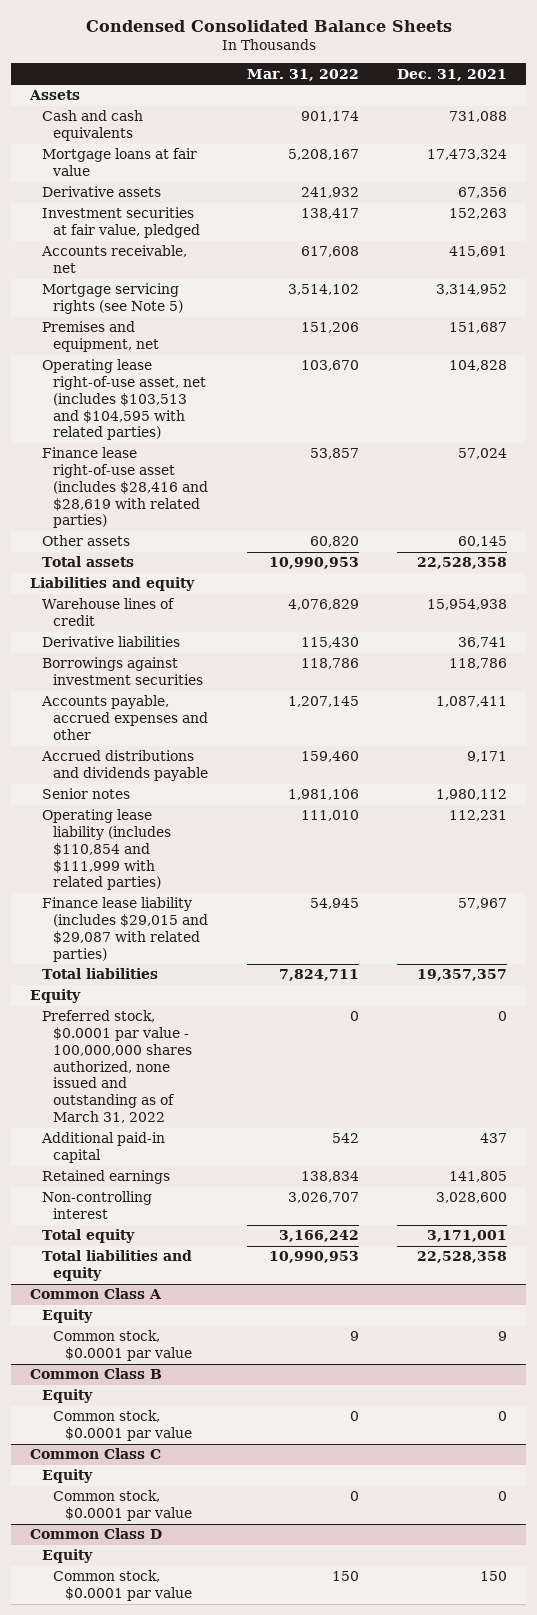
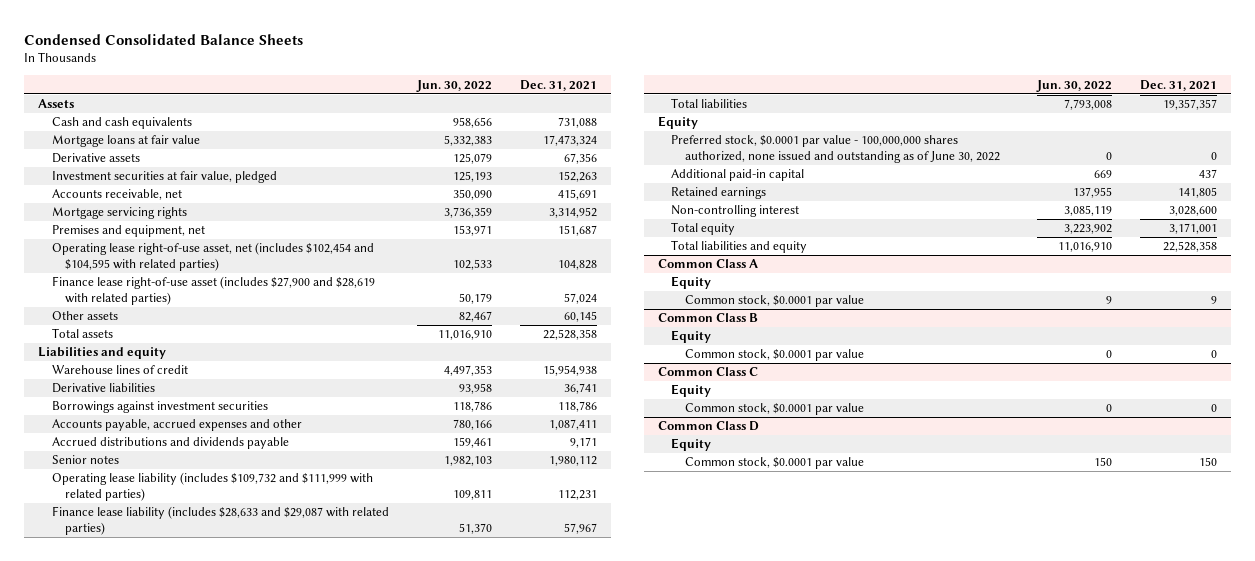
- | Mar. 31, 2022 | Dec. 31, 2021
+ | Jun. 30, 2022 | Dec. 31, 2021
- Mortgage servicing rights (see Note 5) | 3,514,102 | 3,314,952
+ Mortgage servicing rights | 3,736,359 | 3,314,952
- Operating lease right-of-use asset, net (includes $103,513 and $104,595 with related parties) | 103,670 | 104,828
- Finance lease right-of-use asset (includes $28,416 and $28,619 with related parties) | 53,857 | 57,024
+ Operating lease right-of-use asset, net (includes $102,454 and $104,595 with related parties) | 102,533 | 104,828
+ Finance lease right-of-use asset (includes $27,900 and $28,619 with related parties) | 50,179 | 57,024
- Operating lease liability (includes $110,854 and $111,999 with related parties) | 111,010 | 112,231
- Finance lease liability (includes $29,015 and $29,087 with related parties) | 54,945 | 57,967
+ Operating lease liability (includes $109,732 and $111,999 with related parties) | 109,811 | 112,231
+ Finance lease liability (includes $28,633 and $29,087 with related parties) | 51,370 | 57,967
- Preferred stock, $0.0001 par value - 100,000,000 shares authorized, none issued and outstanding as of March 31, 2022 | 0 | 0
+ Preferred stock, $0.0001 par value - 100,000,000 shares authorized, none issued and outstanding as of June 30, 2022 | 0 | 0

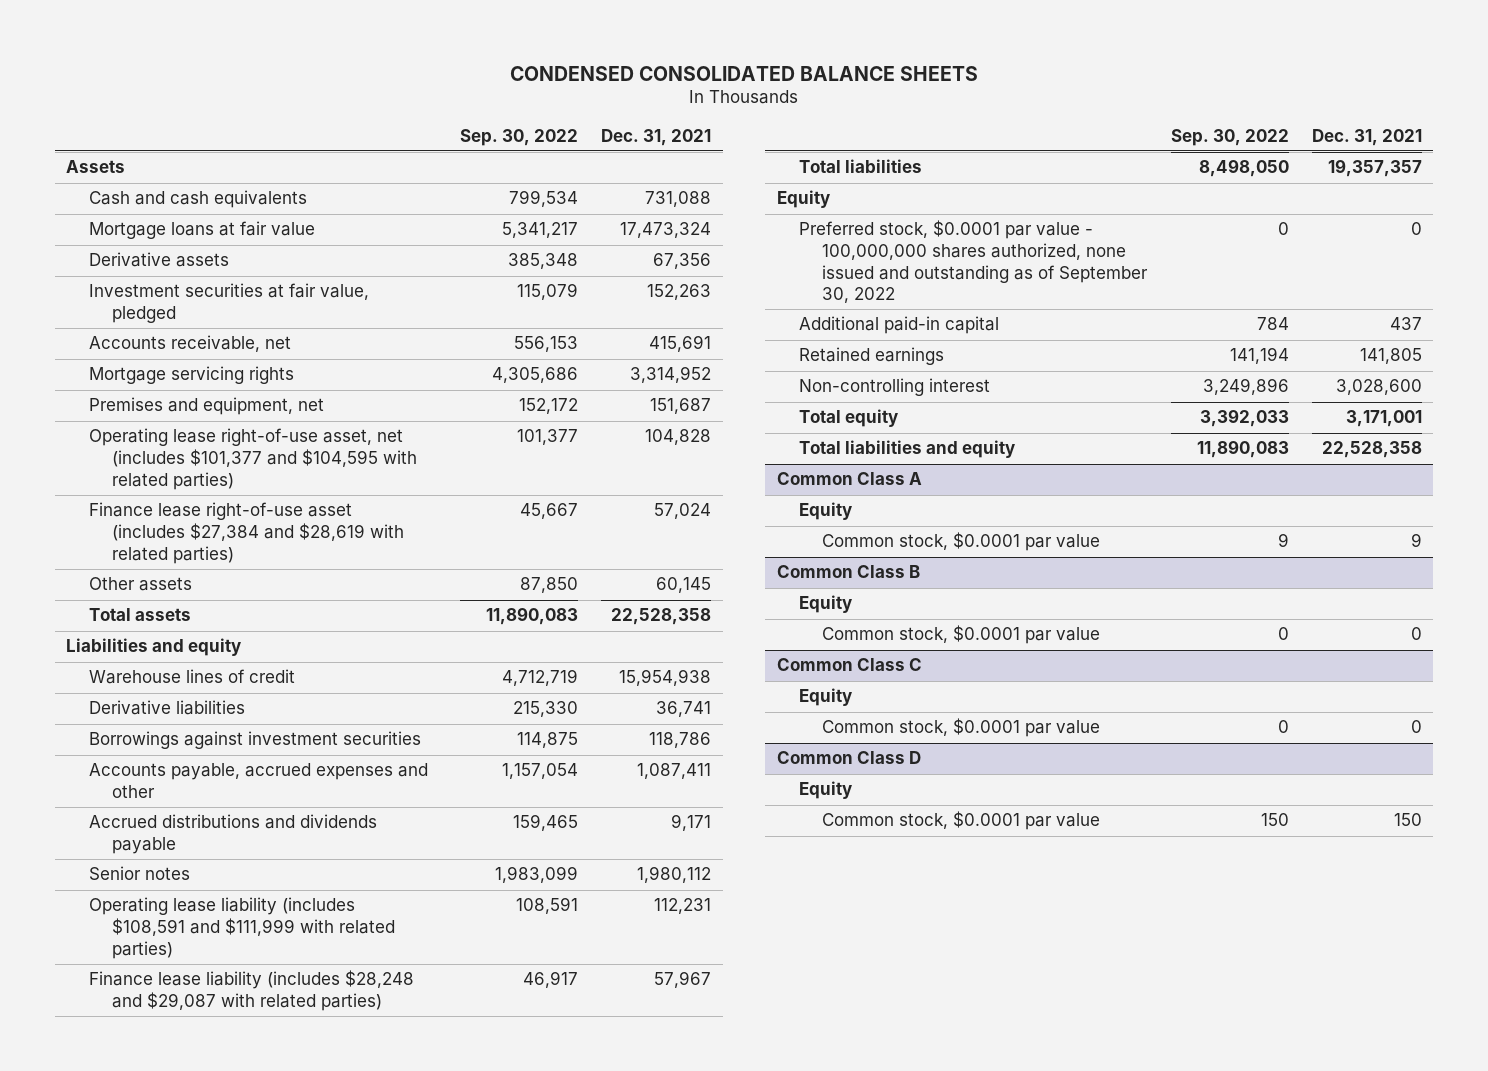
- Condensed Consolidated Balance Sheets
+ CONDENSED CONSOLIDATED BALANCE SHEETS
- | Jun. 30, 2022 | Dec. 31, 2021
+ | Sep. 30, 2022 | Dec. 31, 2021
- Operating lease right-of-use asset, net (includes $102,454 and $104,595 with related parties) | 102,533 | 104,828
- Finance lease right-of-use asset (includes $27,900 and $28,619 with related parties) | 50,179 | 57,024
+ Operating lease right-of-use asset, net (includes $101,377 and $104,595 with related parties) | 101,377 | 104,828
+ Finance lease right-of-use asset (includes $27,384 and $28,619 with related parties) | 45,667 | 57,024
- Operating lease liability (includes $109,732 and $111,999 with related parties) | 109,811 | 112,231
- Finance lease liability (includes $28,633 and $29,087 with related parties) | 51,370 | 57,967
+ Operating lease liability (includes $108,591 and $111,999 with related parties) | 108,591 | 112,231
+ Finance lease liability (includes $28,248 and $29,087 with related parties) | 46,917 | 57,967
- Preferred stock, $0.0001 par value - 100,000,000 shares authorized, none issued and outstanding as of June 30, 2022 | 0 | 0
+ Preferred stock, $0.0001 par value - 100,000,000 shares authorized, none issued and outstanding as of September 30, 2022 | 0 | 0

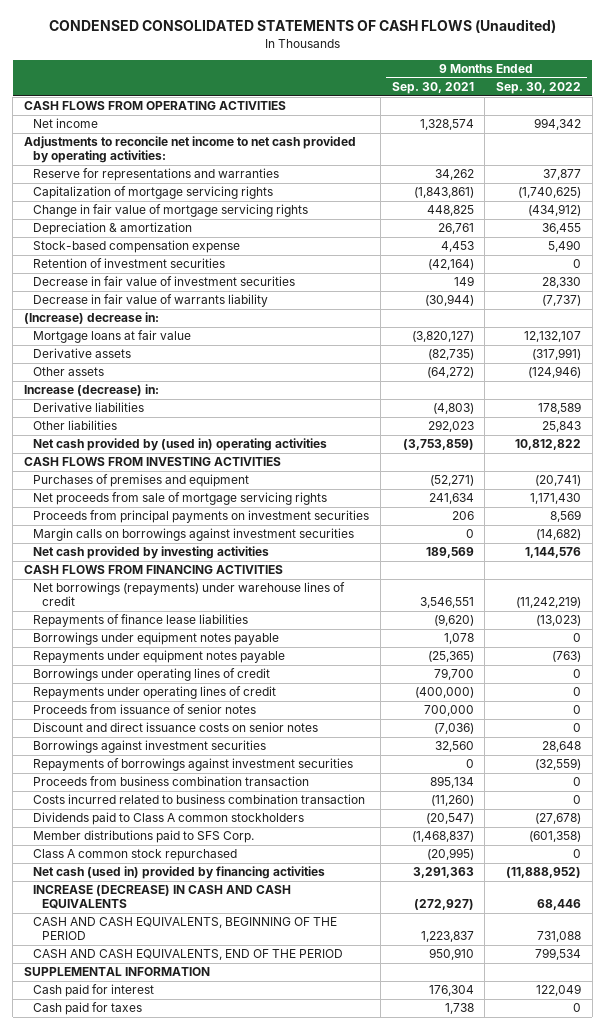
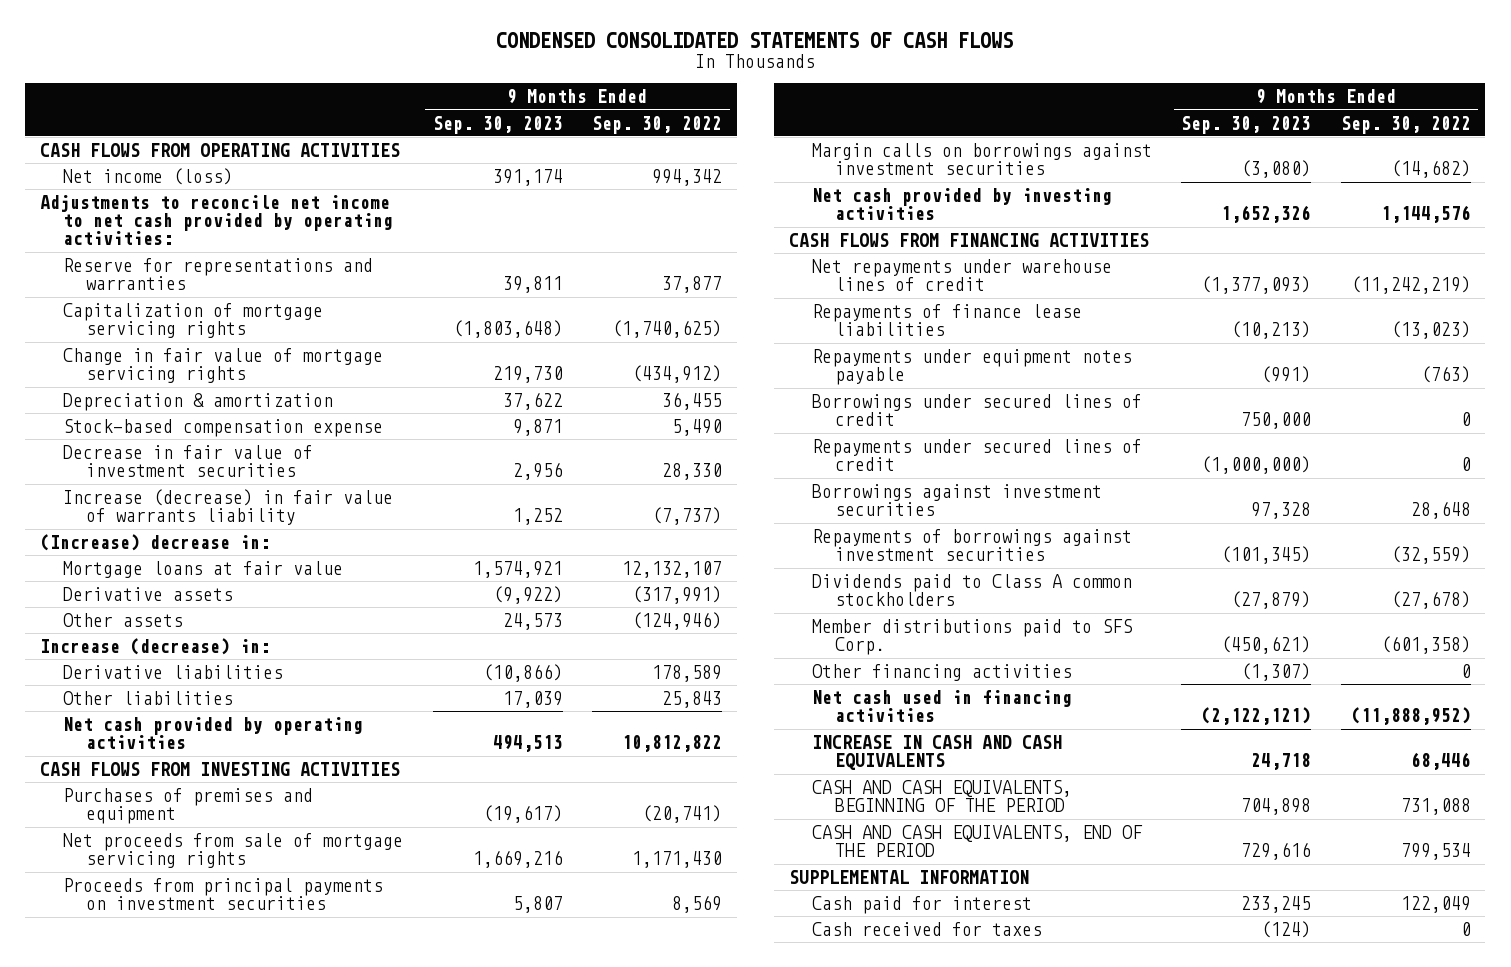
- CONDENSED CONSOLIDATED STATEMENTS OF CASH FLOWS (Unaudited)
+ CONDENSED CONSOLIDATED STATEMENTS OF CASH FLOWS
- | 9 Months Ended Sep. 30, 2021 | 9 Months Ended Sep. 30, 2022
+ | 9 Months Ended Sep. 30, 2023 | 9 Months Ended Sep. 30, 2022
- Net income | 1,328,574 | 994,342
+ Net income (loss) | 391,174 | 994,342
- Retention of investment securities | (42,164) | 0
- Decrease in fair value of warrants liability | (30,944) | (7,737)
+ Increase (decrease) in fair value of warrants liability | 1,252 | (7,737)
- Net cash provided by (used in) operating activities | (3,753,859) | 10,812,822
+ Net cash provided by operating activities | 494,513 | 10,812,822
- Net borrowings (repayments) under warehouse lines of credit | 3,546,551 | (11,242,219)
+ Net repayments under warehouse lines of credit | (1,377,093) | (11,242,219)
- Borrowings under equipment notes payable | 1,078 | 0
- Borrowings under operating lines of credit | 79,700 | 0
- Repayments under operating lines of credit | (400,000) | 0
- Proceeds from issuance of senior notes | 700,000 | 0
- Discount and direct issuance costs on senior notes | (7,036) | 0
+ Borrowings under secured lines of credit | 750,000 | 0
+ Repayments under secured lines of credit | (1,000,000) | 0
- Proceeds from business combination transaction | 895,134 | 0
- Costs incurred related to business combination transaction | (11,260) | 0
- Class A common stock repurchased | (20,995) | 0
- Net cash (used in) provided by financing activities | 3,291,363 | (11,888,952)
- INCREASE (DECREASE) IN CASH AND CASH EQUIVALENTS | (272,927) | 68,446
+ Other financing activities | (1,307) | 0
+ Net cash used in financing activities | (2,122,121) | (11,888,952)
+ INCREASE IN CASH AND CASH EQUIVALENTS | 24,718 | 68,446
- Cash paid for taxes | 1,738 | 0
+ Cash received for taxes | (124) | 0

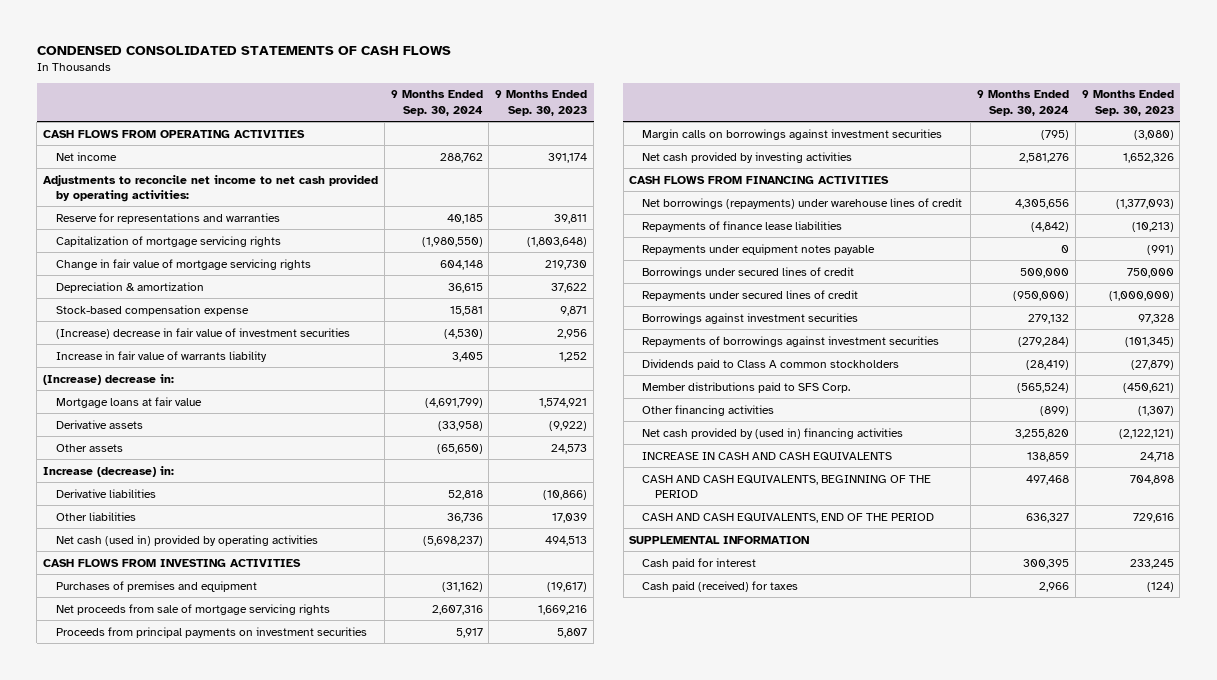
- | 9 Months Ended Sep. 30, 2023 | 9 Months Ended Sep. 30, 2022
+ | 9 Months Ended Sep. 30, 2024 | 9 Months Ended Sep. 30, 2023
- Net income (loss) | 391,174 | 994,342
+ Net income | 288,762 | 391,174
- Decrease in fair value of investment securities | 2,956 | 28,330
- Increase (decrease) in fair value of warrants liability | 1,252 | (7,737)
+ (Increase) decrease in fair value of investment securities | (4,530) | 2,956
+ Increase in fair value of warrants liability | 3,405 | 1,252
- Net cash provided by operating activities | 494,513 | 10,812,822
+ Net cash (used in) provided by operating activities | (5,698,237) | 494,513
- Net repayments under warehouse lines of credit | (1,377,093) | (11,242,219)
+ Net borrowings (repayments) under warehouse lines of credit | 4,305,656 | (1,377,093)
- Net cash used in financing activities | (2,122,121) | (11,888,952)
+ Net cash provided by (used in) financing activities | 3,255,820 | (2,122,121)
- Cash received for taxes | (124) | 0
+ Cash paid (received) for taxes | 2,966 | (124)

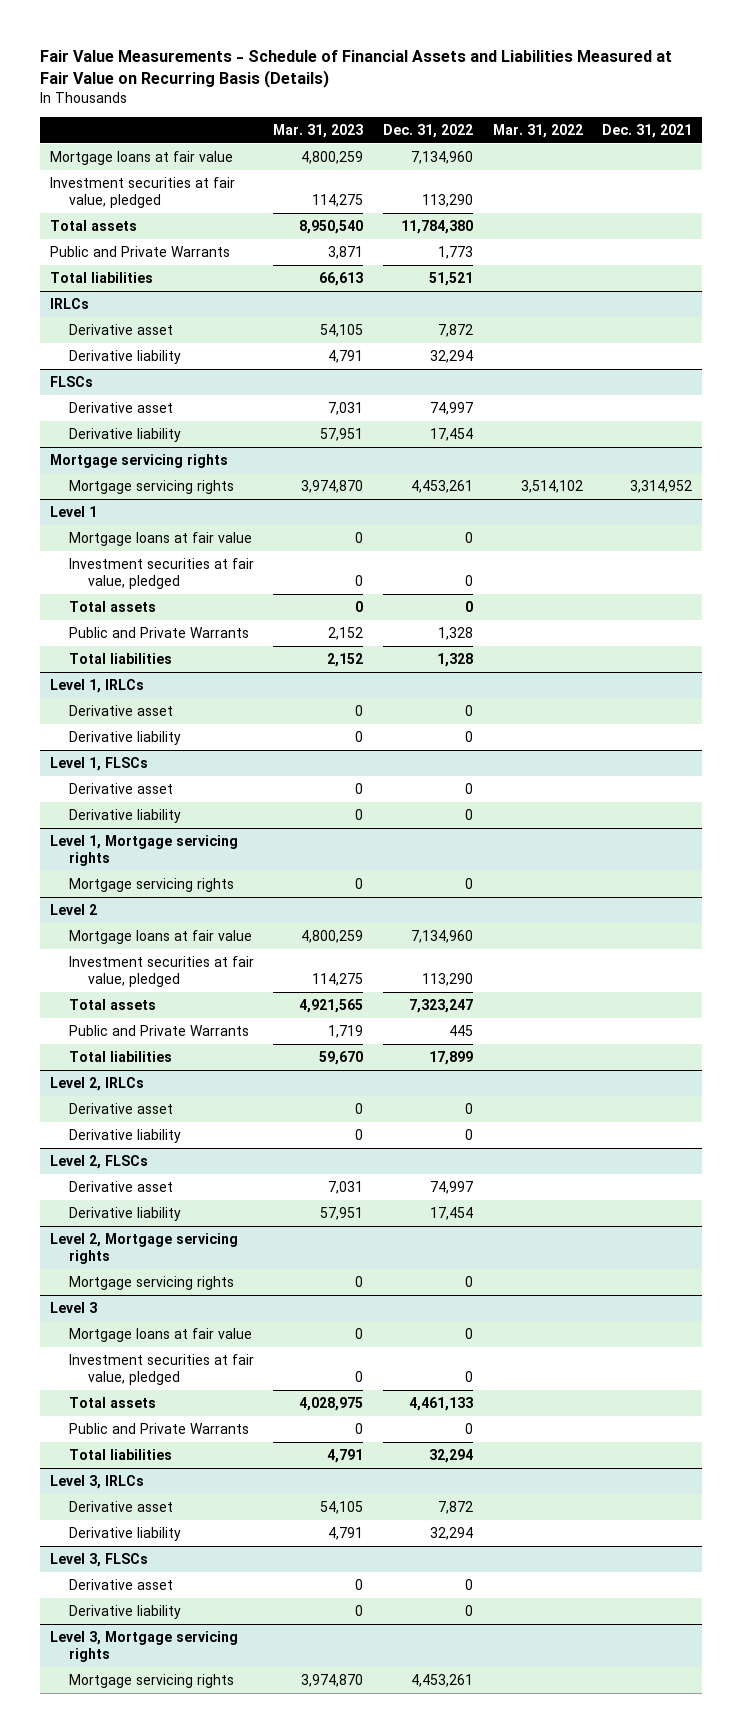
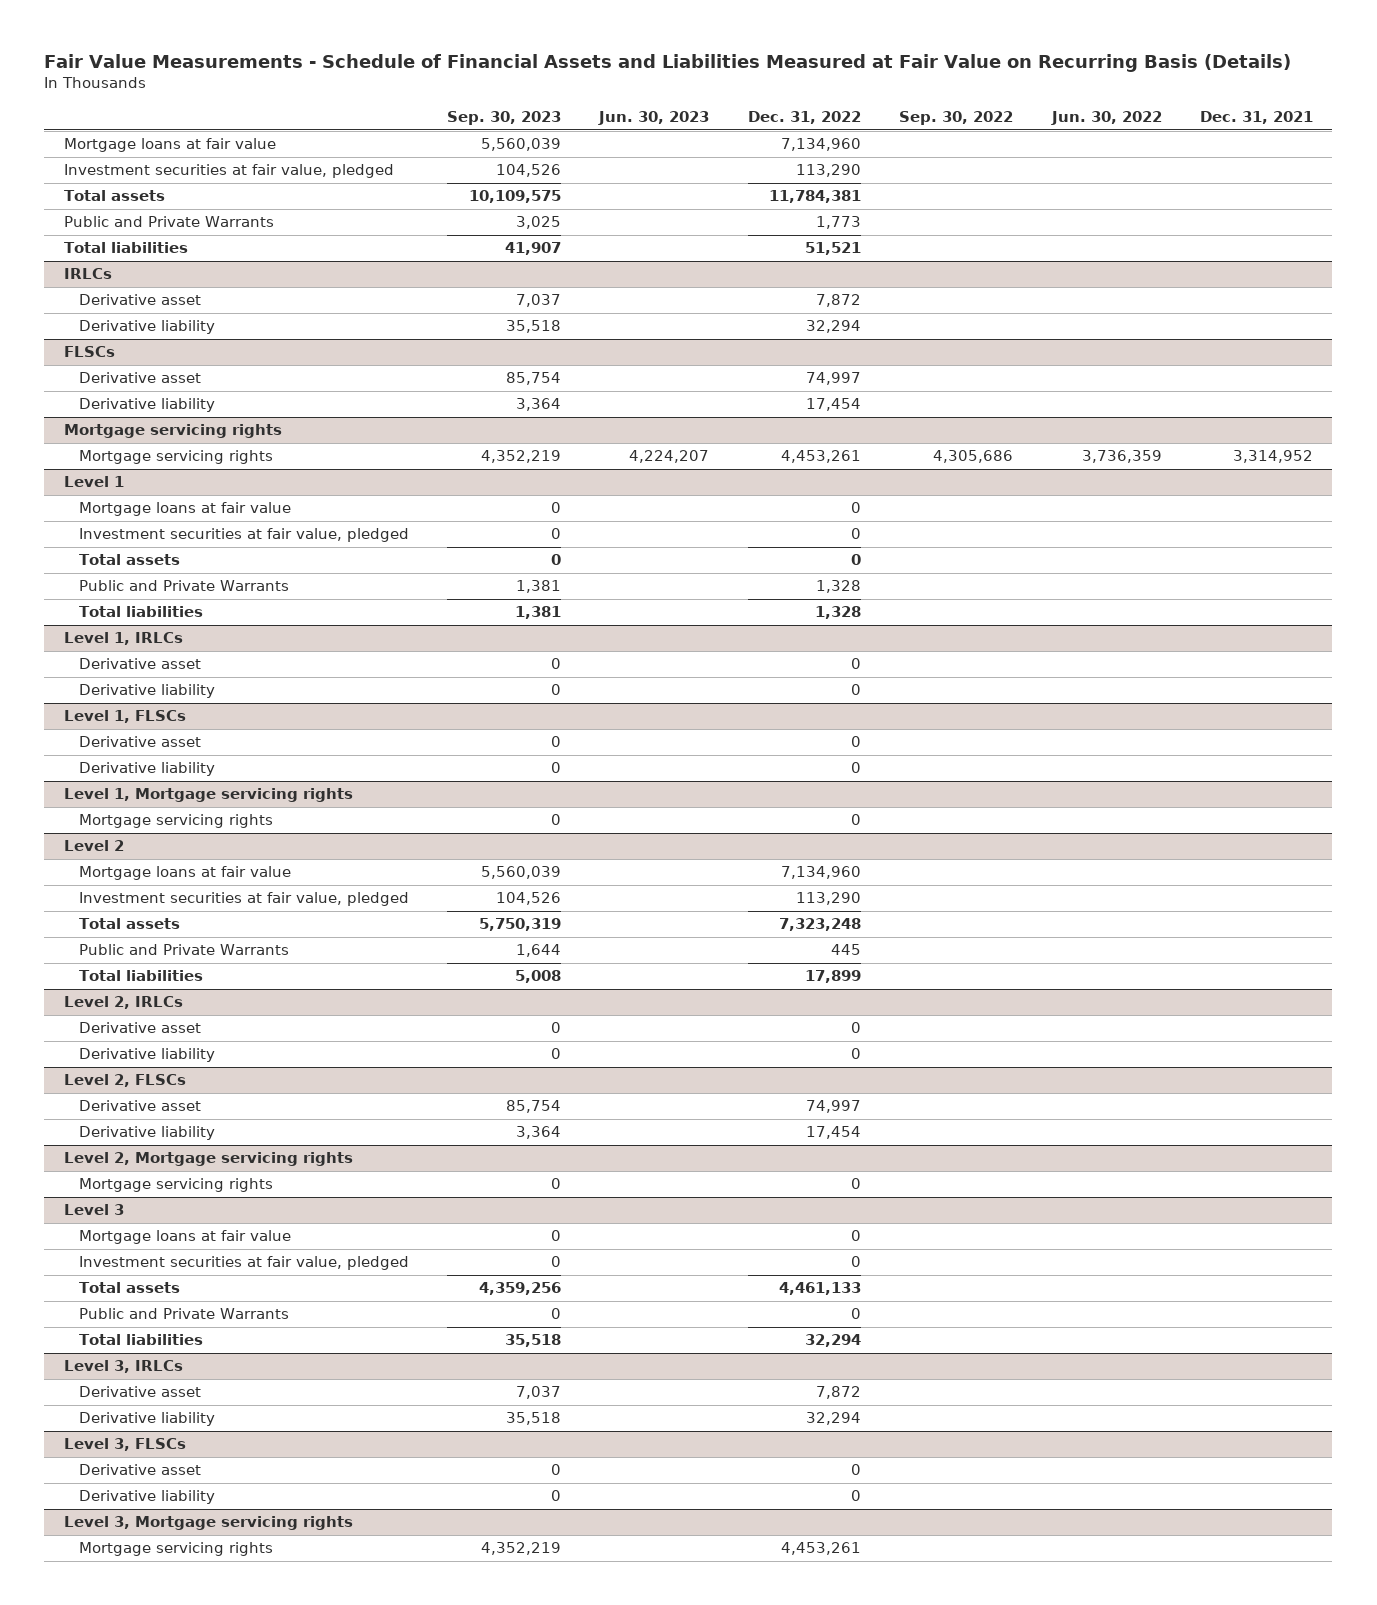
- | Mar. 31, 2023 | Dec. 31, 2022 | Mar. 31, 2022 | Dec. 31, 2021
+ | Sep. 30, 2023 | Jun. 30, 2023 | Dec. 31, 2022 | Sep. 30, 2022 | Jun. 30, 2022 | Dec. 31, 2021
- Total assets | 8,950,540 | 11,784,380 | |
+ Total assets | 10,109,575 | | 11,784,381 | | |
@ Level 2
- Total assets | 4,921,565 | 7,323,247 | |
+ Total assets | 5,750,319 | | 7,323,248 | | |

